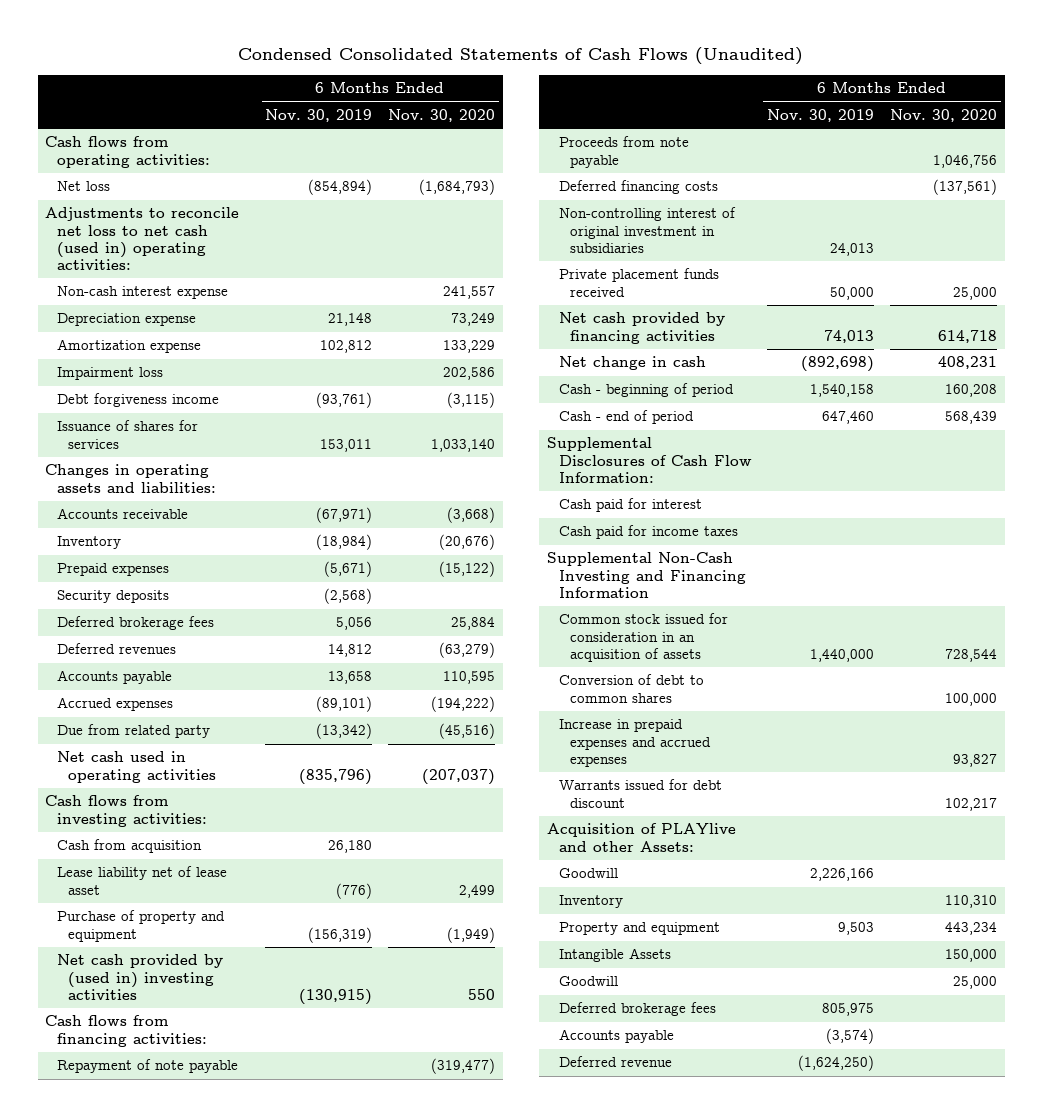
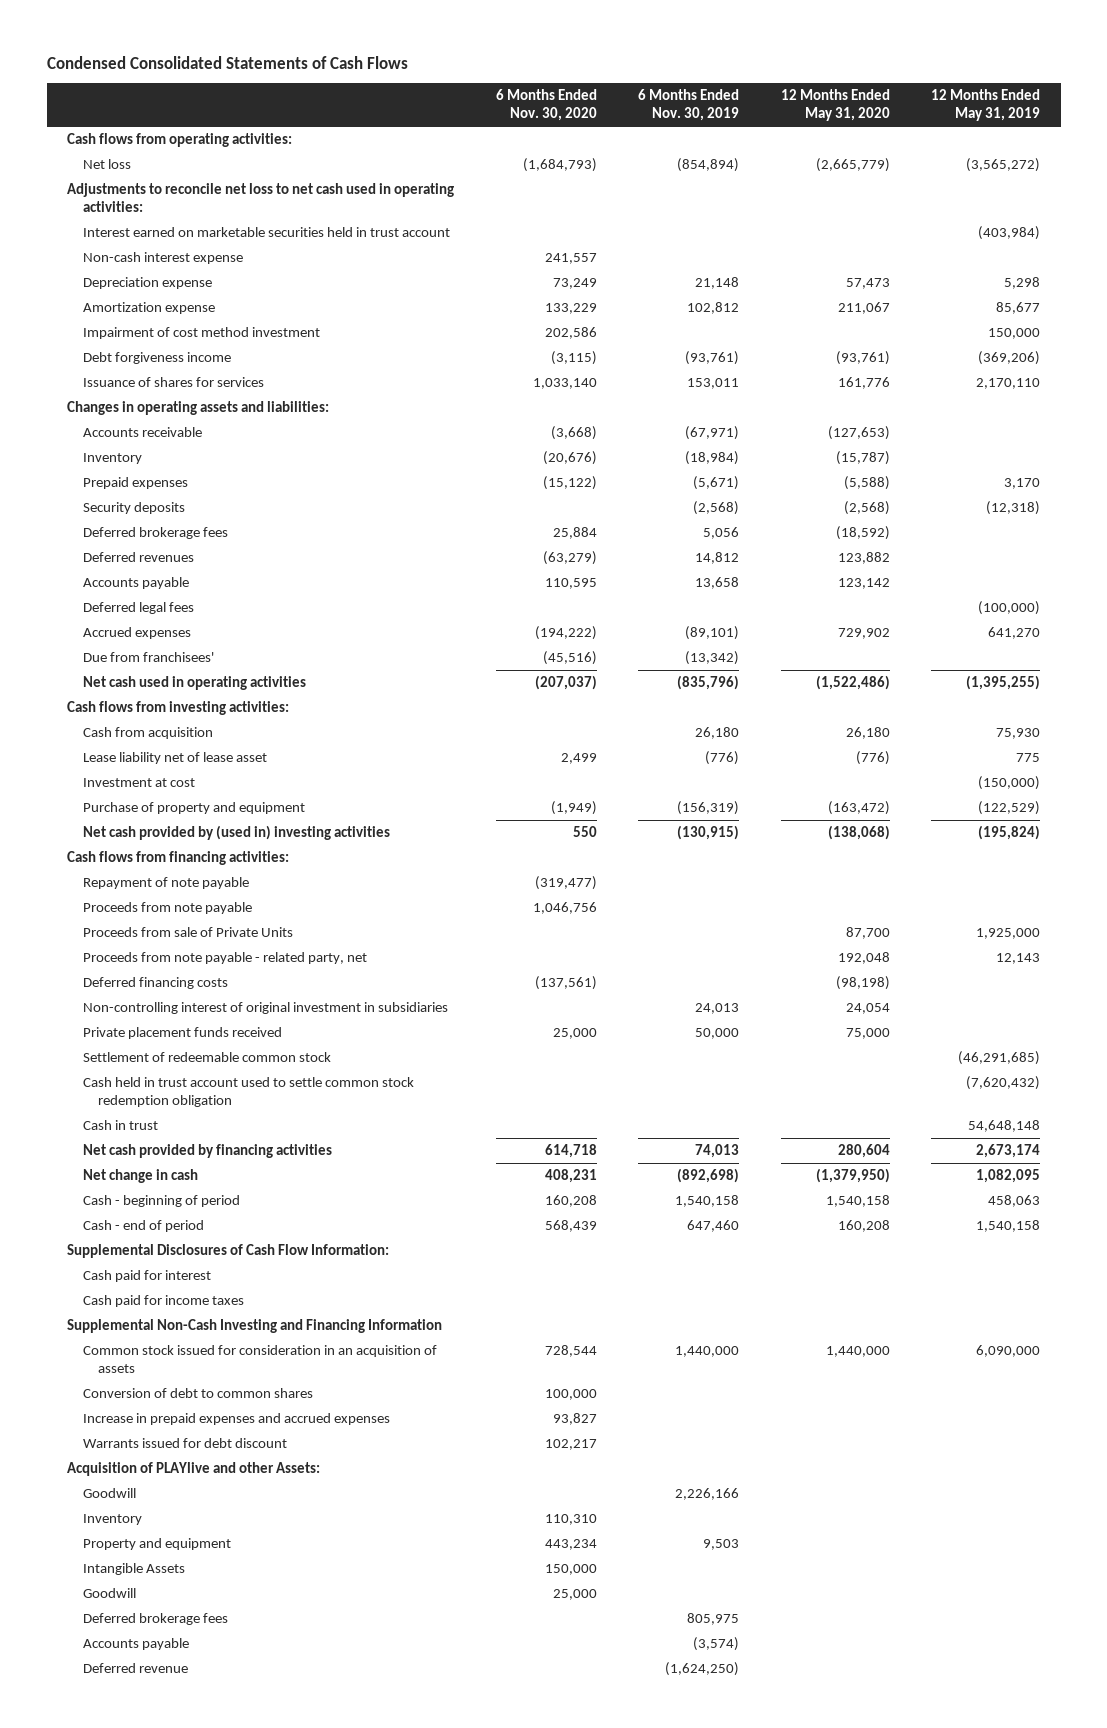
- Condensed Consolidated Statements of Cash Flows (Unaudited)
+ Condensed Consolidated Statements of Cash Flows
- | 6 Months Ended Nov. 30, 2019 | 6 Months Ended Nov. 30, 2020
+ | 6 Months Ended Nov. 30, 2020 | 6 Months Ended Nov. 30, 2019 | 12 Months Ended May 31, 2020 | 12 Months Ended May 31, 2019
- Adjustments to reconcile net loss to net cash (used in) operating activities:
+ Adjustments to reconcile net loss to net cash used in operating activities:
+ Interest earned on marketable securities held in trust account | | | | (403,984)
- Impairment loss | | 202,586
+ Impairment of cost method investment | 202,586 | | | 150,000
+ Deferred legal fees | | | | (100,000)
- Due from related party | (13,342) | (45,516)
+ Due from franchisees' | (45,516) | (13,342) | |
+ Investment at cost | | | | (150,000)
+ Proceeds from sale of Private Units | | | 87,700 | 1,925,000
+ Proceeds from note payable - related party, net | | | 192,048 | 12,143
+ Settlement of redeemable common stock | | | | (46,291,685)
+ Cash held in trust account used to settle common stock redemption obligation | | | | (7,620,432)
+ Cash in trust | | | | 54,648,148

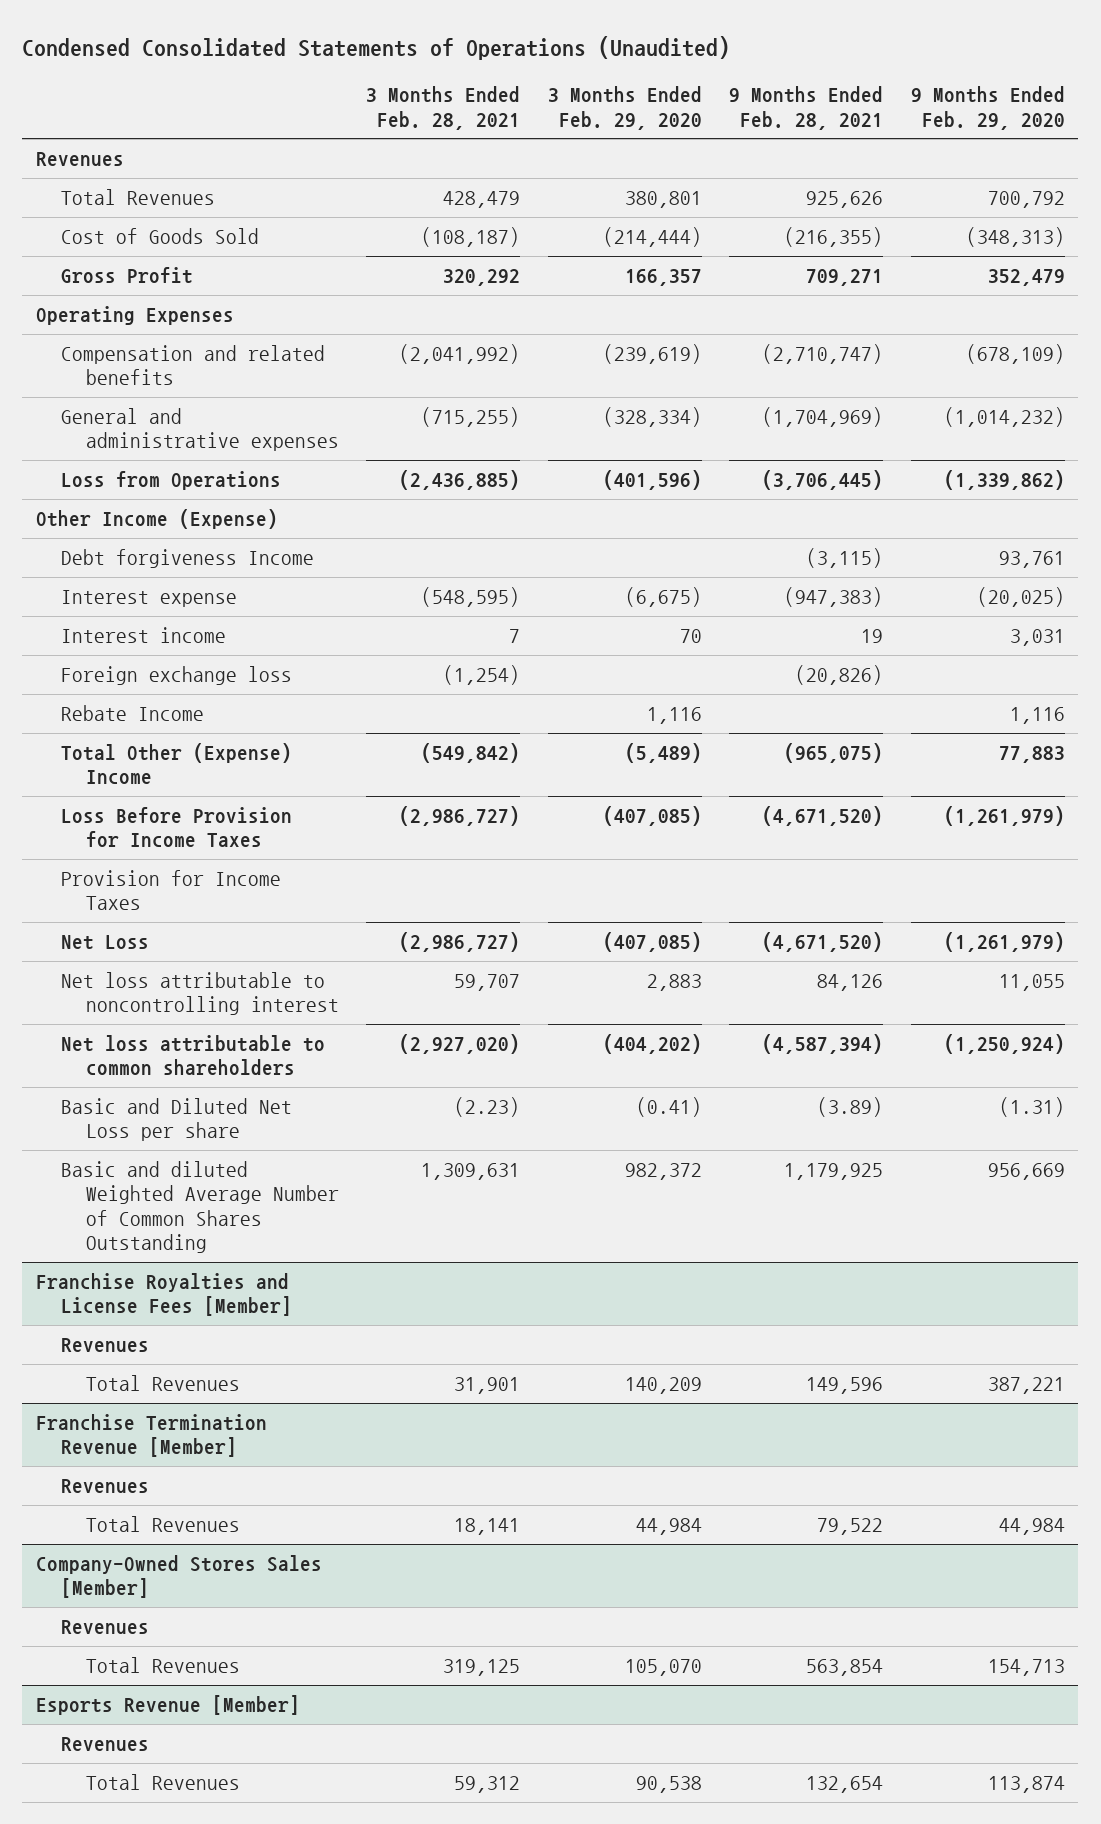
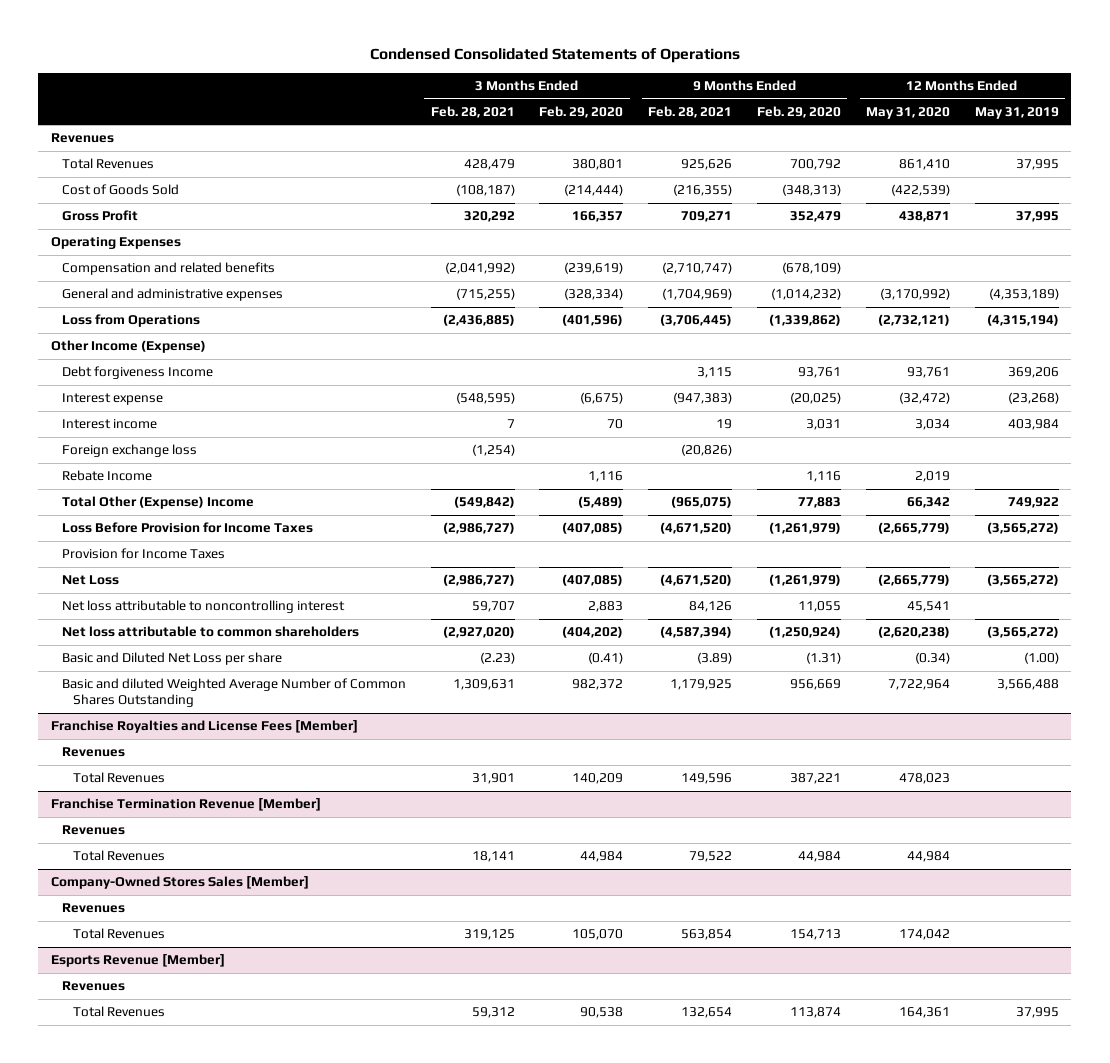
- Condensed Consolidated Statements of Operations (Unaudited)
+ Condensed Consolidated Statements of Operations
- | 3 Months Ended Feb. 28, 2021 | 3 Months Ended Feb. 29, 2020 | 9 Months Ended Feb. 28, 2021 | 9 Months Ended Feb. 29, 2020
+ | 3 Months Ended Feb. 28, 2021 | 3 Months Ended Feb. 29, 2020 | 9 Months Ended Feb. 28, 2021 | 9 Months Ended Feb. 29, 2020 | 12 Months Ended May 31, 2020 | 12 Months Ended May 31, 2019
- Debt forgiveness Income | | | (3,115) | 93,761
+ Debt forgiveness Income | | | 3,115 | 93,761 | 93,761 | 369,206

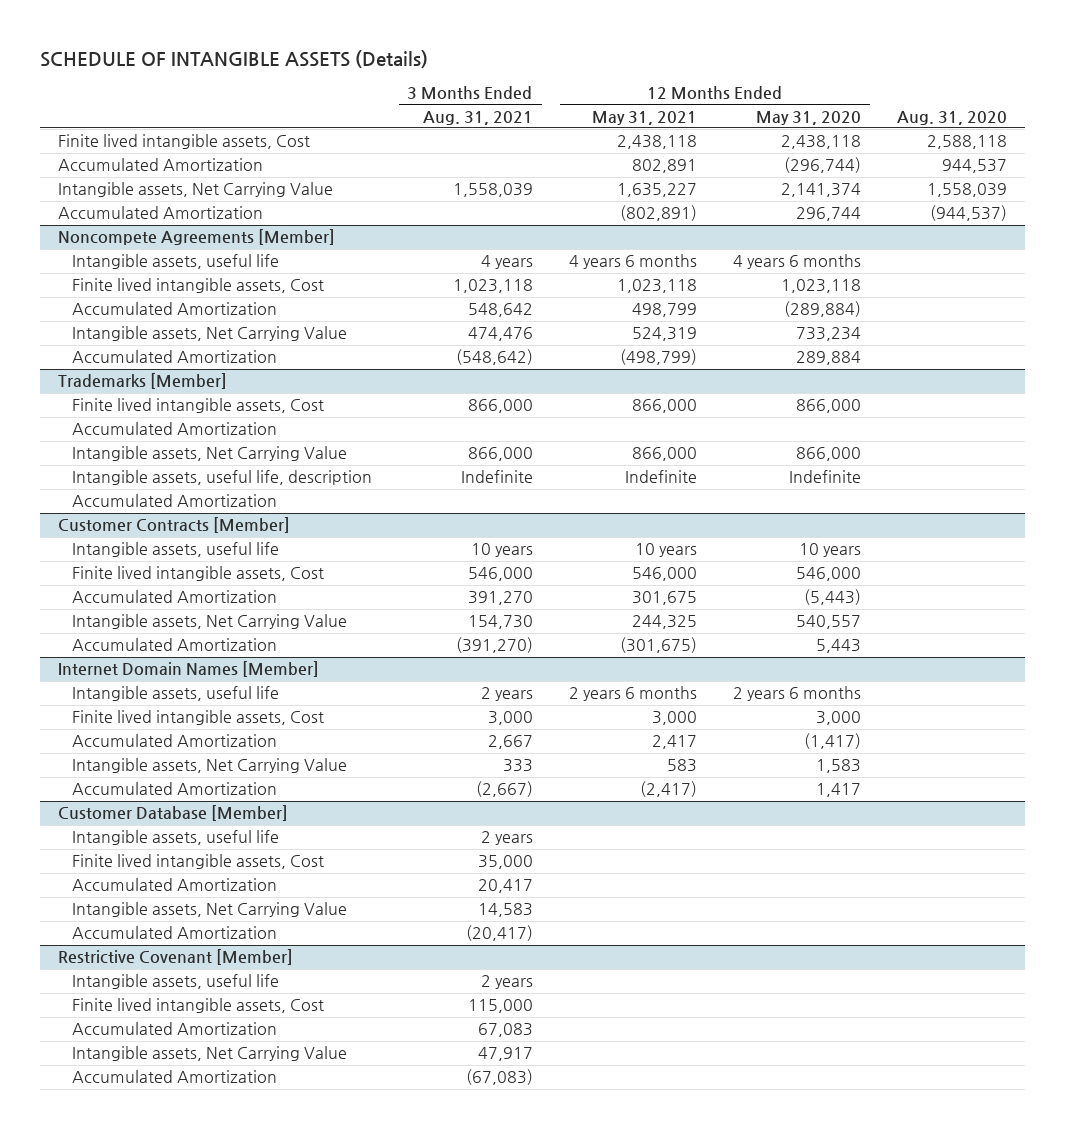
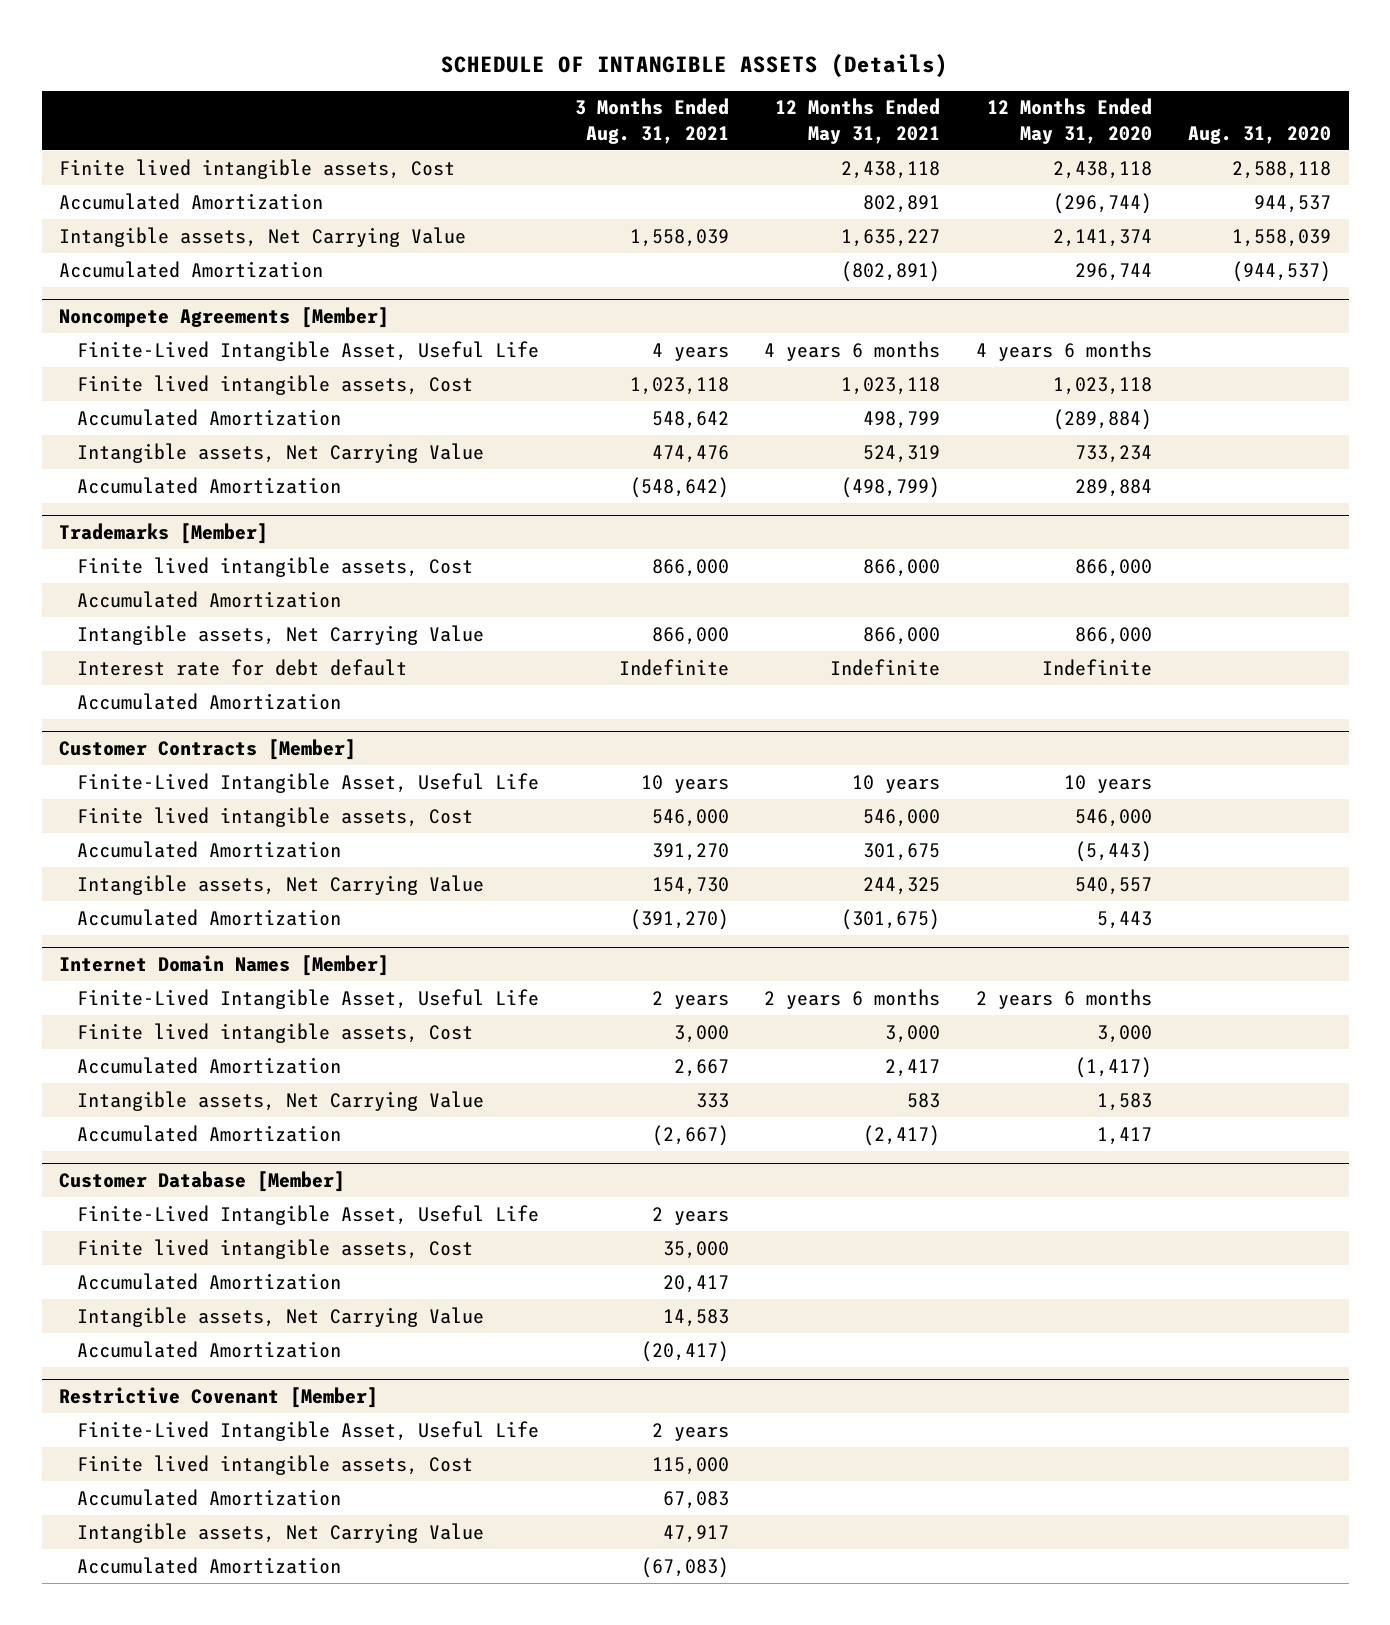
@ Noncompete Agreements [Member]
- Intangible assets, useful life | 4 years | 4 years 6 months | 4 years 6 months |
+ Finite-Lived Intangible Asset, Useful Life | 4 years | 4 years 6 months | 4 years 6 months |
@ Trademarks [Member]
- Intangible assets, useful life, description | Indefinite | Indefinite | Indefinite |
+ Interest rate for debt default | Indefinite | Indefinite | Indefinite |
@ Customer Contracts [Member]
- Intangible assets, useful life | 10 years | 10 years | 10 years |
+ Finite-Lived Intangible Asset, Useful Life | 10 years | 10 years | 10 years |
@ Internet Domain Names [Member]
- Intangible assets, useful life | 2 years | 2 years 6 months | 2 years 6 months |
+ Finite-Lived Intangible Asset, Useful Life | 2 years | 2 years 6 months | 2 years 6 months |
@ Customer Database [Member]
- Intangible assets, useful life | 2 years | | |
+ Finite-Lived Intangible Asset, Useful Life | 2 years | | |
@ Restrictive Covenant [Member]
- Intangible assets, useful life | 2 years | | |
+ Finite-Lived Intangible Asset, Useful Life | 2 years | | |

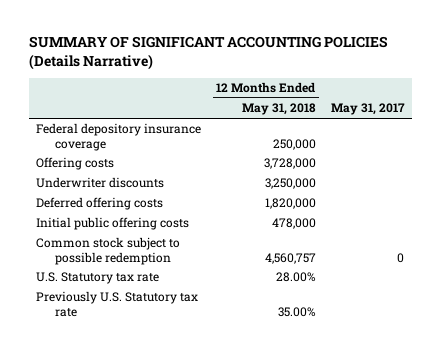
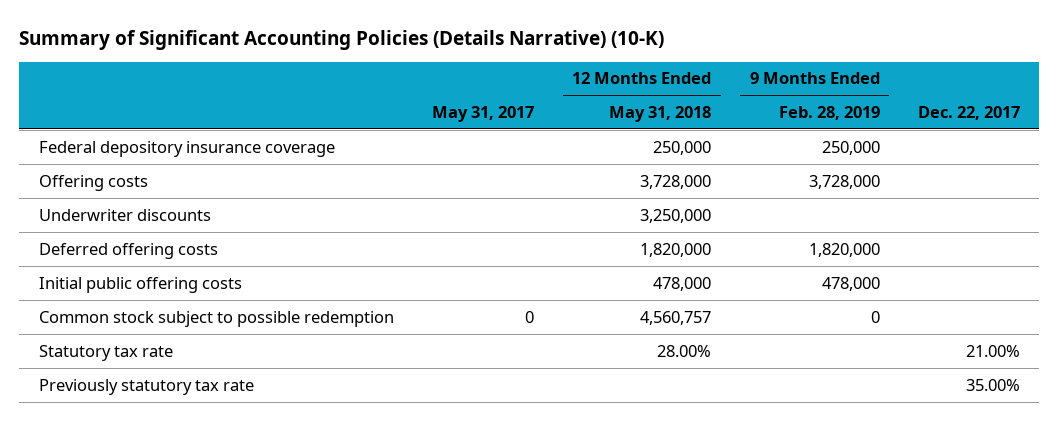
- SUMMARY OF SIGNIFICANT ACCOUNTING POLICIES (Details Narrative)
+ Summary of Significant Accounting Policies (Details Narrative) (10-K)
- | 12 Months Ended May 31, 2018 | May 31, 2017
+ | May 31, 2017 | 12 Months Ended May 31, 2018 | 9 Months Ended Feb. 28, 2019 | Dec. 22, 2017
- U.S. Statutory tax rate | 28.00% |
- Previously U.S. Statutory tax rate | 35.00% |
+ Statutory tax rate | | 28.00% | | 21.00%
+ Previously statutory tax rate | | | | 35.00%

